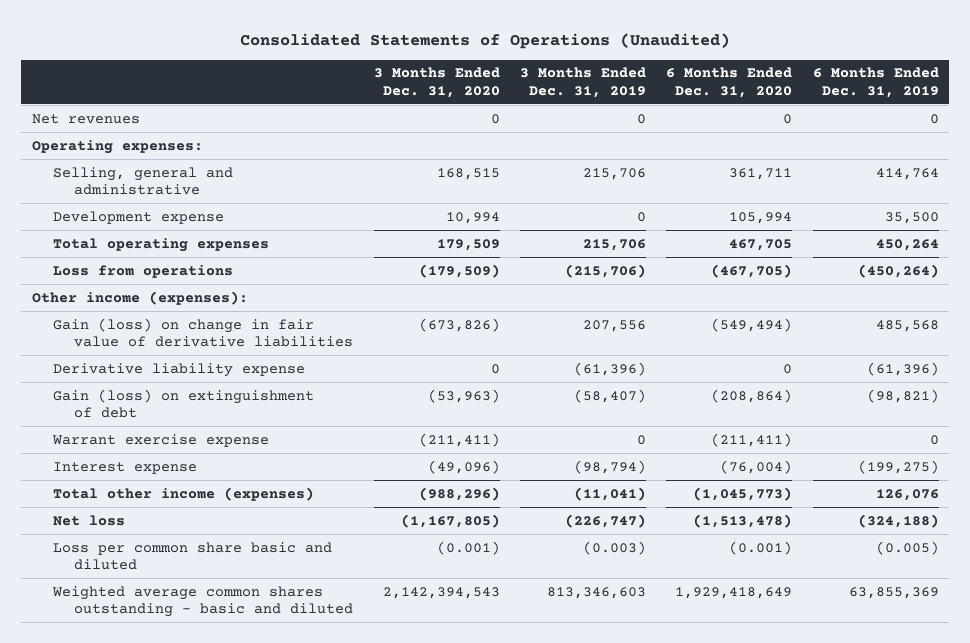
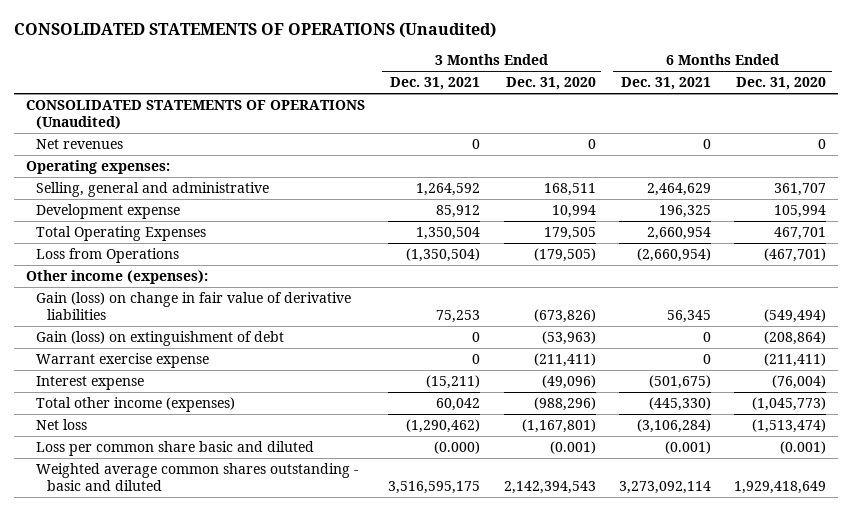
- Consolidated Statements of Operations (Unaudited)
+ CONSOLIDATED STATEMENTS OF OPERATIONS (Unaudited)
- | 3 Months Ended Dec. 31, 2020 | 3 Months Ended Dec. 31, 2019 | 6 Months Ended Dec. 31, 2020 | 6 Months Ended Dec. 31, 2019
+ | 3 Months Ended Dec. 31, 2021 | 3 Months Ended Dec. 31, 2020 | 6 Months Ended Dec. 31, 2021 | 6 Months Ended Dec. 31, 2020
+ CONSOLIDATED STATEMENTS OF OPERATIONS (Unaudited)
- Selling, general and administrative | 168,515 | 215,706 | 361,711 | 414,764
+ Selling, general and administrative | 1,264,592 | 168,511 | 2,464,629 | 361,707
- Total operating expenses | 179,509 | 215,706 | 467,705 | 450,264
- Loss from operations | (179,509) | (215,706) | (467,705) | (450,264)
+ Total Operating Expenses | 1,350,504 | 179,505 | 2,660,954 | 467,701
+ Loss from Operations | (1,350,504) | (179,505) | (2,660,954) | (467,701)
- Derivative liability expense | 0 | (61,396) | 0 | (61,396)
- Net loss | (1,167,805) | (226,747) | (1,513,478) | (324,188)
+ Net loss | (1,290,462) | (1,167,801) | (3,106,284) | (1,513,474)

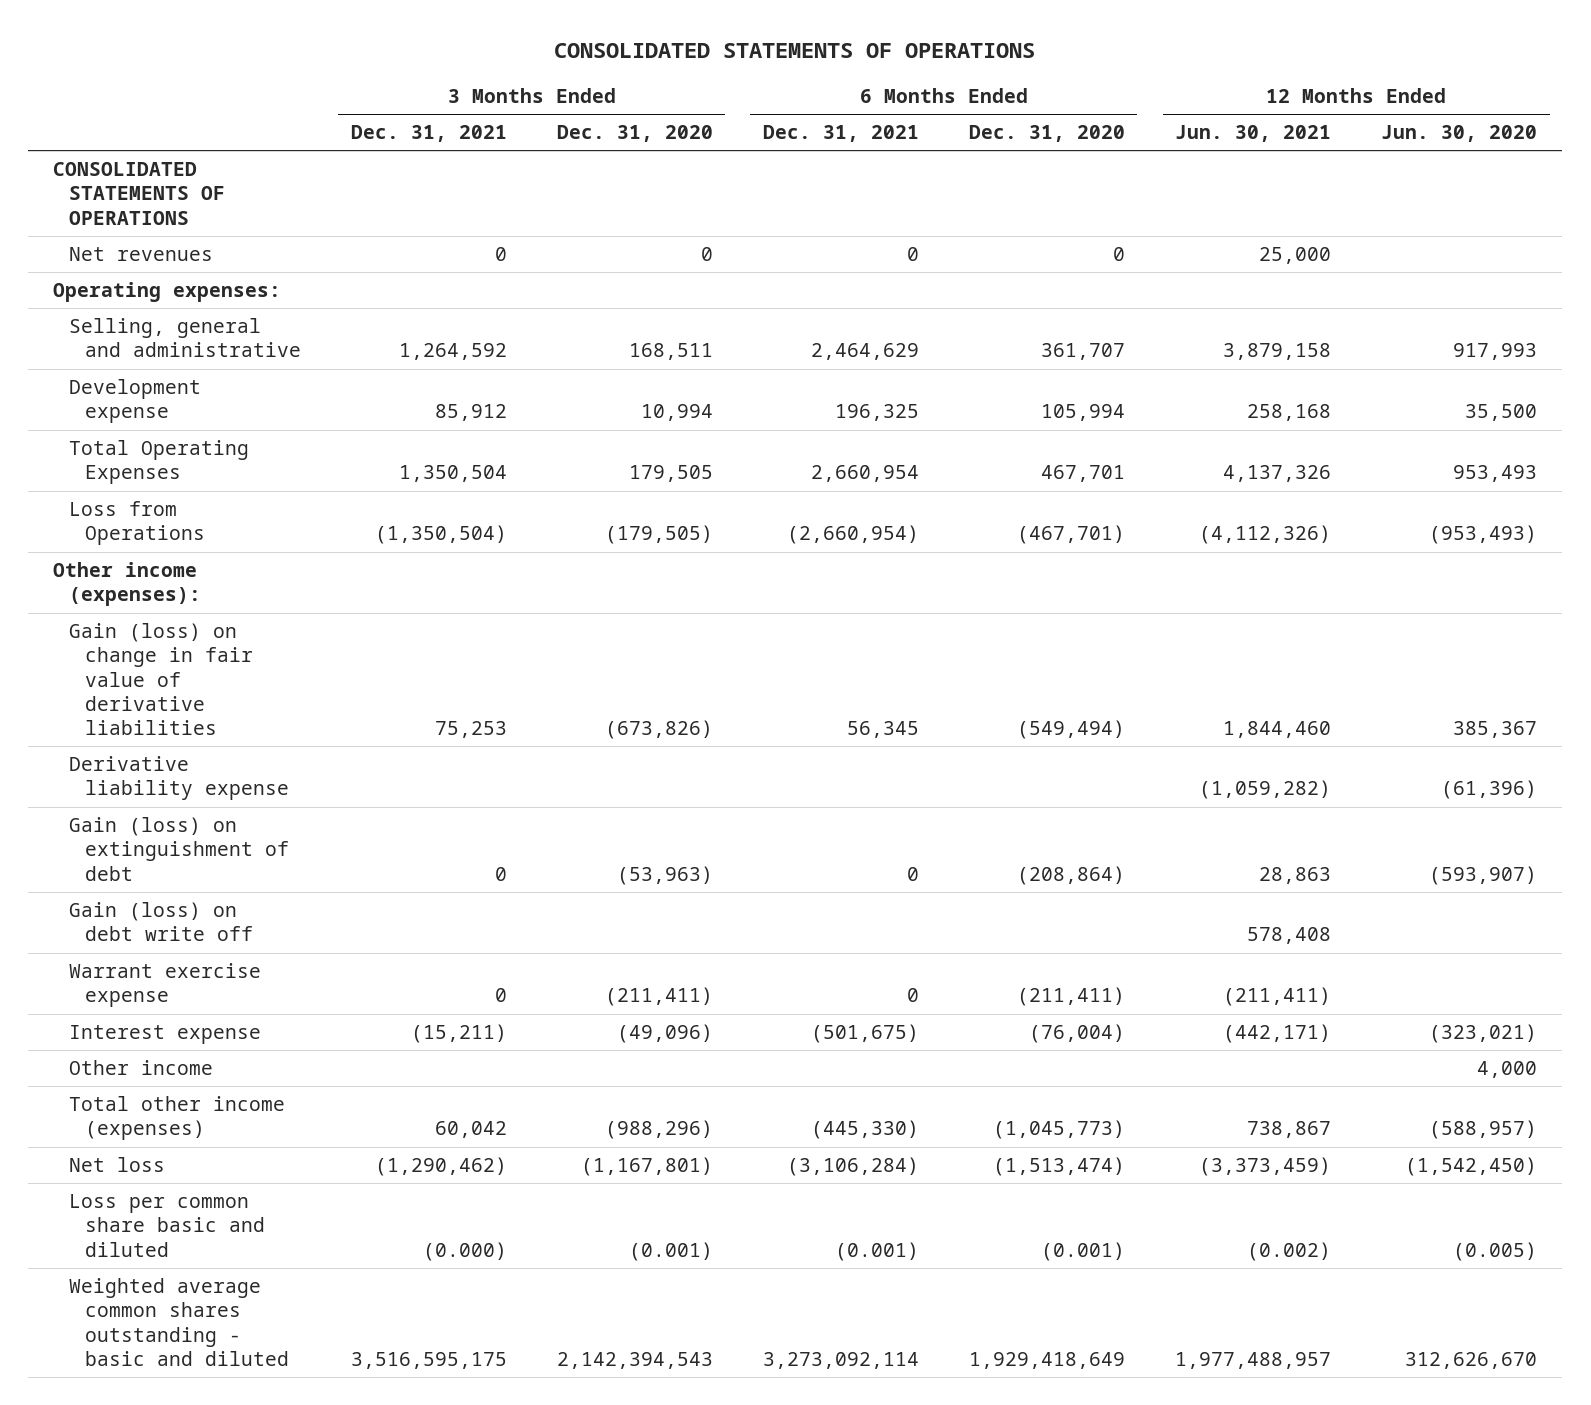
- CONSOLIDATED STATEMENTS OF OPERATIONS (Unaudited)
+ CONSOLIDATED STATEMENTS OF OPERATIONS
- | 3 Months Ended Dec. 31, 2021 | 3 Months Ended Dec. 31, 2020 | 6 Months Ended Dec. 31, 2021 | 6 Months Ended Dec. 31, 2020
+ | 3 Months Ended Dec. 31, 2021 | 3 Months Ended Dec. 31, 2020 | 6 Months Ended Dec. 31, 2021 | 6 Months Ended Dec. 31, 2020 | 12 Months Ended Jun. 30, 2021 | 12 Months Ended Jun. 30, 2020
- CONSOLIDATED STATEMENTS OF OPERATIONS (Unaudited)
+ CONSOLIDATED STATEMENTS OF OPERATIONS
+ Derivative liability expense | | | | | (1,059,282) | (61,396)
+ Gain (loss) on debt write off | | | | | 578,408 |
+ Other income | | | | | | 4,000

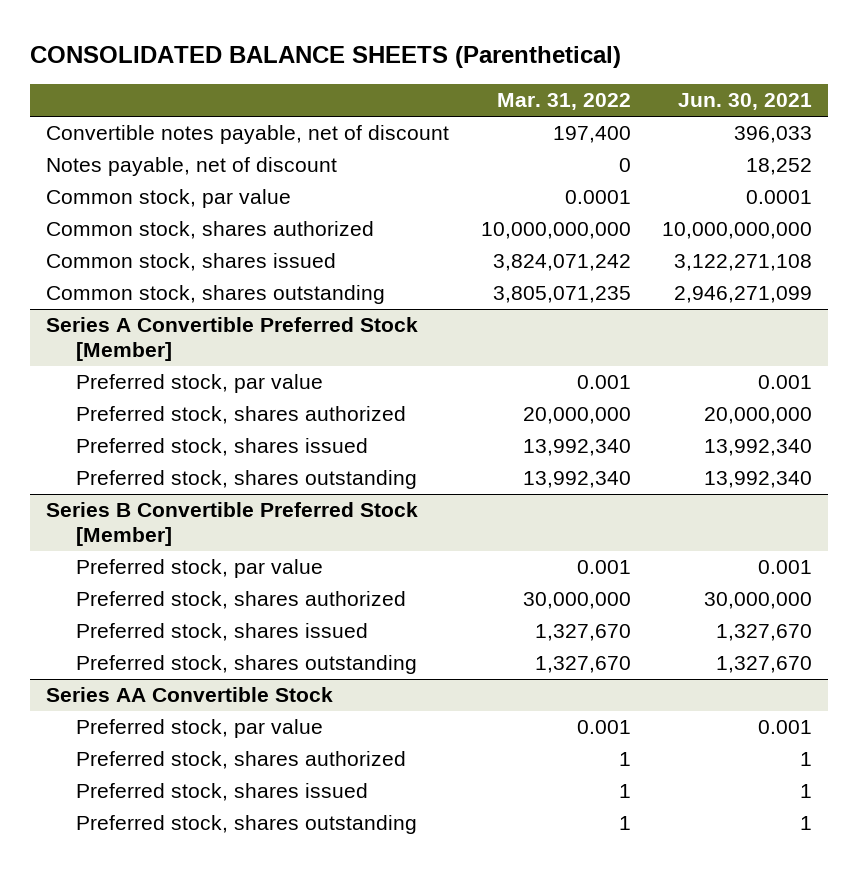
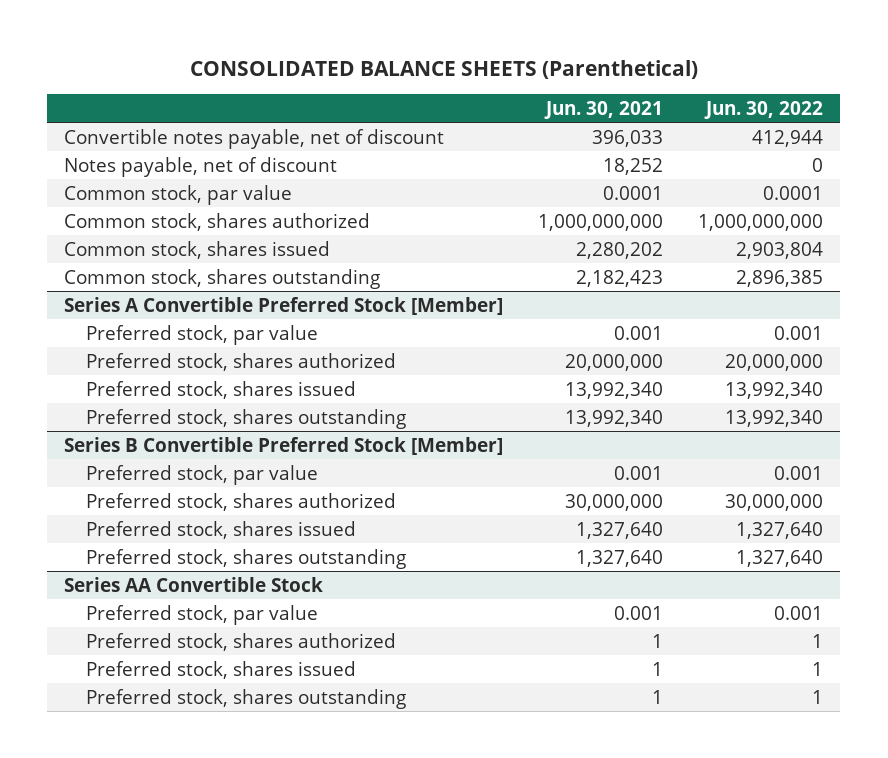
- | Mar. 31, 2022 | Jun. 30, 2021
+ | Jun. 30, 2021 | Jun. 30, 2022
- Common stock, shares authorized | 10,000,000,000 | 10,000,000,000
- Common stock, shares issued | 3,824,071,242 | 3,122,271,108
- Common stock, shares outstanding | 3,805,071,235 | 2,946,271,099
+ Common stock, shares authorized | 1,000,000,000 | 1,000,000,000
+ Common stock, shares issued | 2,280,202 | 2,903,804
+ Common stock, shares outstanding | 2,182,423 | 2,896,385
@ Series B Convertible Preferred Stock [Member]
- Preferred stock, shares issued | 1,327,670 | 1,327,670
- Preferred stock, shares outstanding | 1,327,670 | 1,327,670
+ Preferred stock, shares issued | 1,327,640 | 1,327,640
+ Preferred stock, shares outstanding | 1,327,640 | 1,327,640

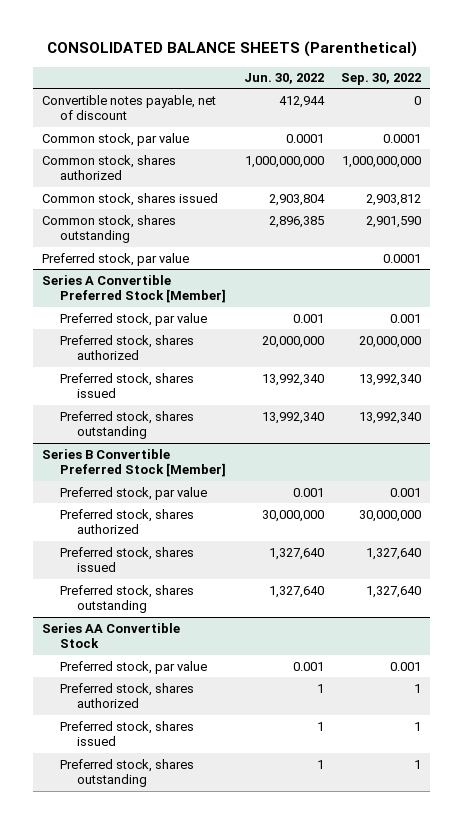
- | Jun. 30, 2021 | Jun. 30, 2022
+ | Jun. 30, 2022 | Sep. 30, 2022
- Notes payable, net of discount | 18,252 | 0
+ Preferred stock, par value | | 0.0001

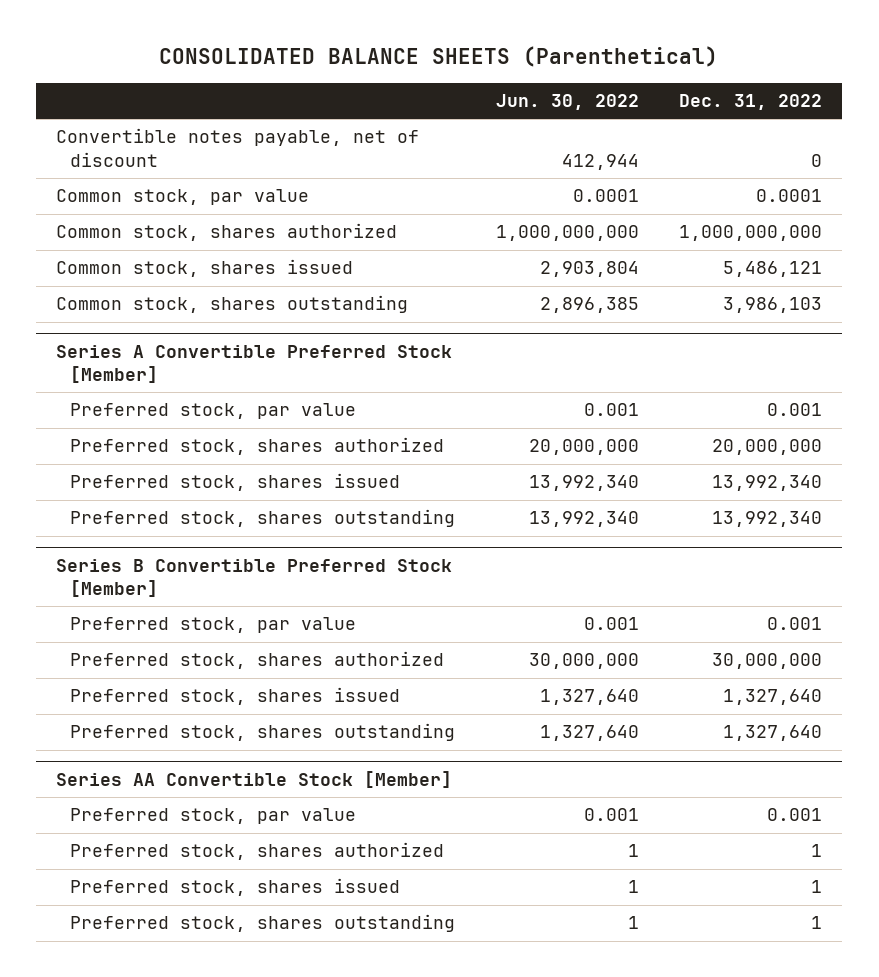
- | Jun. 30, 2022 | Sep. 30, 2022
+ | Jun. 30, 2022 | Dec. 31, 2022
- Preferred stock, par value | | 0.0001
- Series AA Convertible Stock
+ Series AA Convertible Stock [Member]

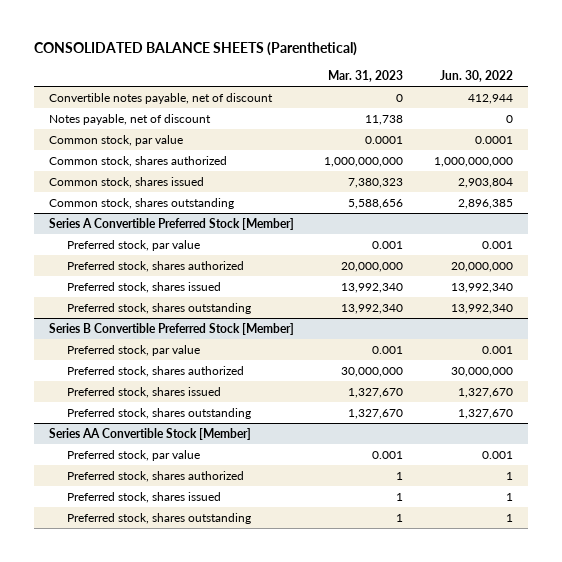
- | Jun. 30, 2022 | Dec. 31, 2022
+ | Mar. 31, 2023 | Jun. 30, 2022
+ Notes payable, net of discount | 11,738 | 0
@ Series B Convertible Preferred Stock [Member]
- Preferred stock, shares issued | 1,327,640 | 1,327,640
- Preferred stock, shares outstanding | 1,327,640 | 1,327,640
+ Preferred stock, shares issued | 1,327,670 | 1,327,670
+ Preferred stock, shares outstanding | 1,327,670 | 1,327,670

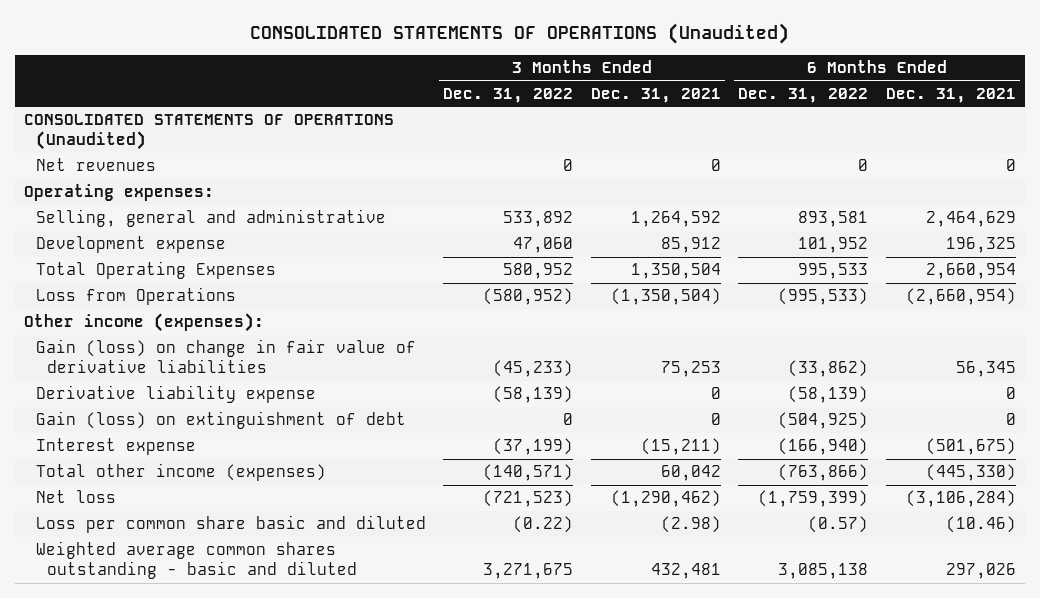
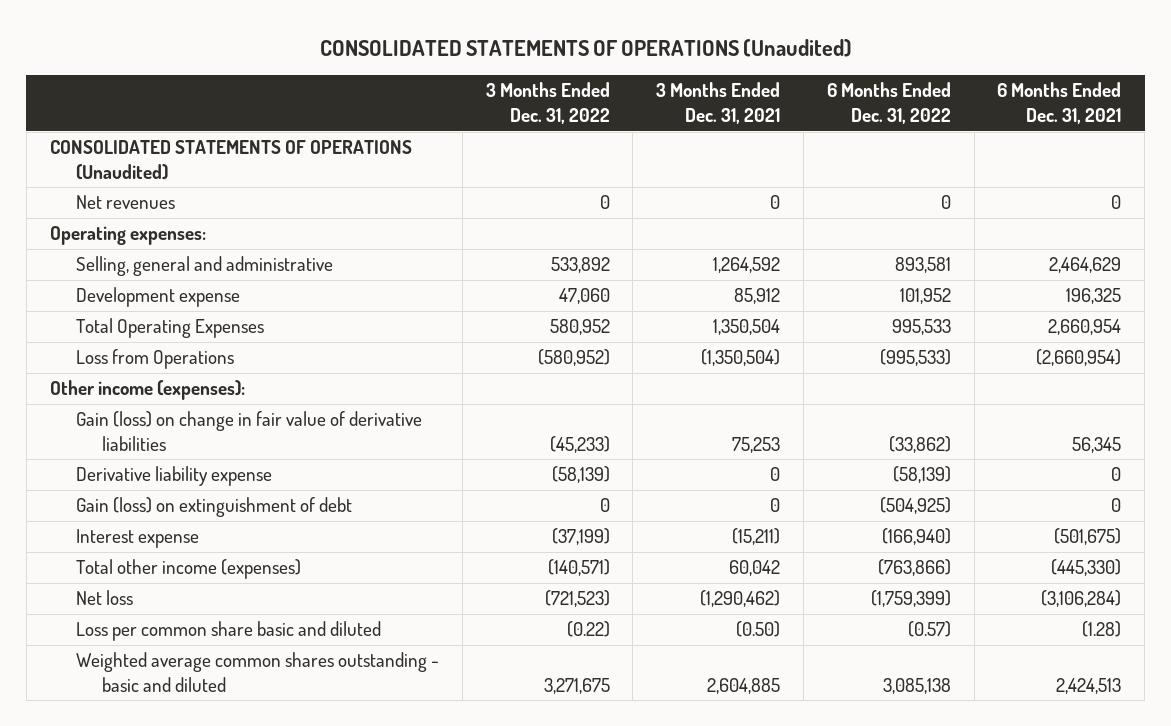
- Loss per common share basic and diluted | (0.22) | (2.98) | (0.57) | (10.46)
- Weighted average common shares outstanding - basic and diluted | 3,271,675 | 432,481 | 3,085,138 | 297,026
+ Loss per common share basic and diluted | (0.22) | (0.50) | (0.57) | (1.28)
+ Weighted average common shares outstanding - basic and diluted | 3,271,675 | 2,604,885 | 3,085,138 | 2,424,513

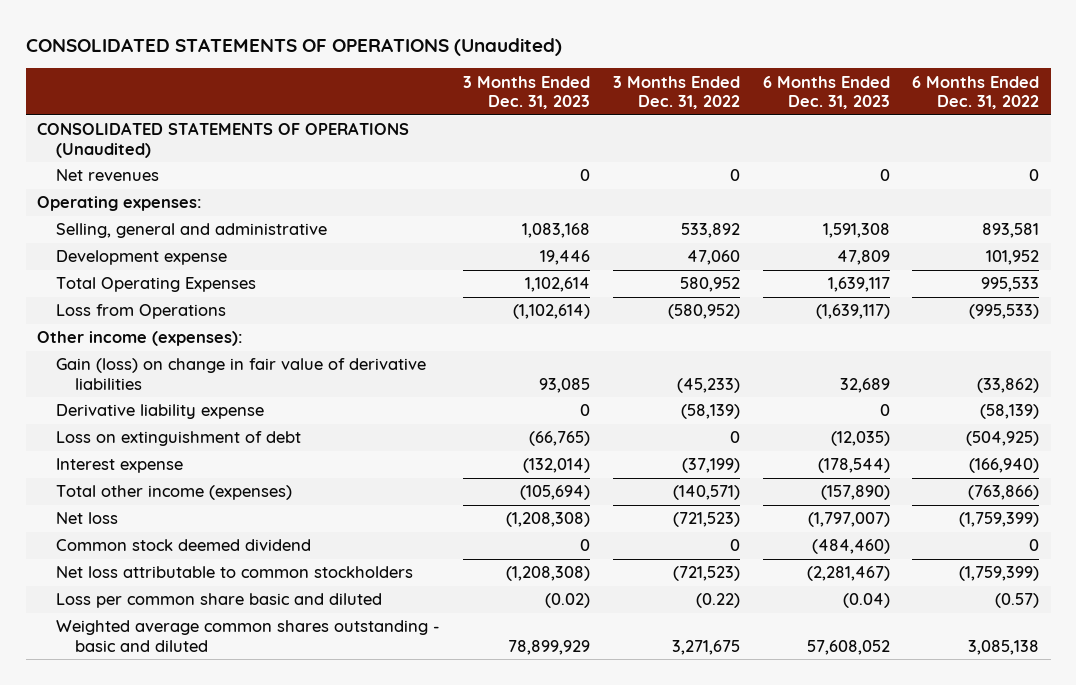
- | 3 Months Ended Dec. 31, 2022 | 3 Months Ended Dec. 31, 2021 | 6 Months Ended Dec. 31, 2022 | 6 Months Ended Dec. 31, 2021
+ | 3 Months Ended Dec. 31, 2023 | 3 Months Ended Dec. 31, 2022 | 6 Months Ended Dec. 31, 2023 | 6 Months Ended Dec. 31, 2022
- Gain (loss) on extinguishment of debt | 0 | 0 | (504,925) | 0
+ Loss on extinguishment of debt | (66,765) | 0 | (12,035) | (504,925)
+ Common stock deemed dividend | 0 | 0 | (484,460) | 0
+ Net loss attributable to common stockholders | (1,208,308) | (721,523) | (2,281,467) | (1,759,399)

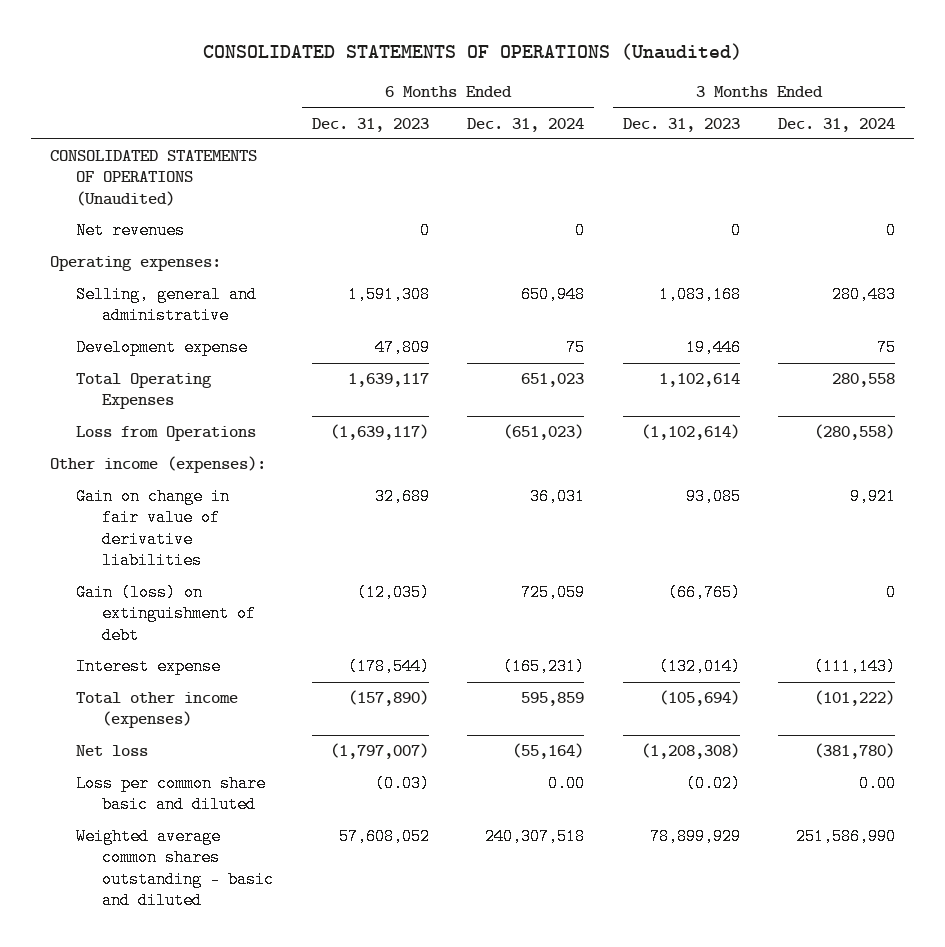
- | 3 Months Ended Dec. 31, 2023 | 3 Months Ended Dec. 31, 2022 | 6 Months Ended Dec. 31, 2023 | 6 Months Ended Dec. 31, 2022
+ | 6 Months Ended Dec. 31, 2023 | 6 Months Ended Dec. 31, 2024 | 3 Months Ended Dec. 31, 2023 | 3 Months Ended Dec. 31, 2024
- Gain (loss) on change in fair value of derivative liabilities | 93,085 | (45,233) | 32,689 | (33,862)
- Derivative liability expense | 0 | (58,139) | 0 | (58,139)
- Loss on extinguishment of debt | (66,765) | 0 | (12,035) | (504,925)
+ Gain on change in fair value of derivative liabilities | 32,689 | 36,031 | 93,085 | 9,921
+ Gain (loss) on extinguishment of debt | (12,035) | 725,059 | (66,765) | 0
- Common stock deemed dividend | 0 | 0 | (484,460) | 0
- Net loss attributable to common stockholders | (1,208,308) | (721,523) | (2,281,467) | (1,759,399)
- Loss per common share basic and diluted | (0.02) | (0.22) | (0.04) | (0.57)
+ Loss per common share basic and diluted | (0.03) | 0.00 | (0.02) | 0.00

